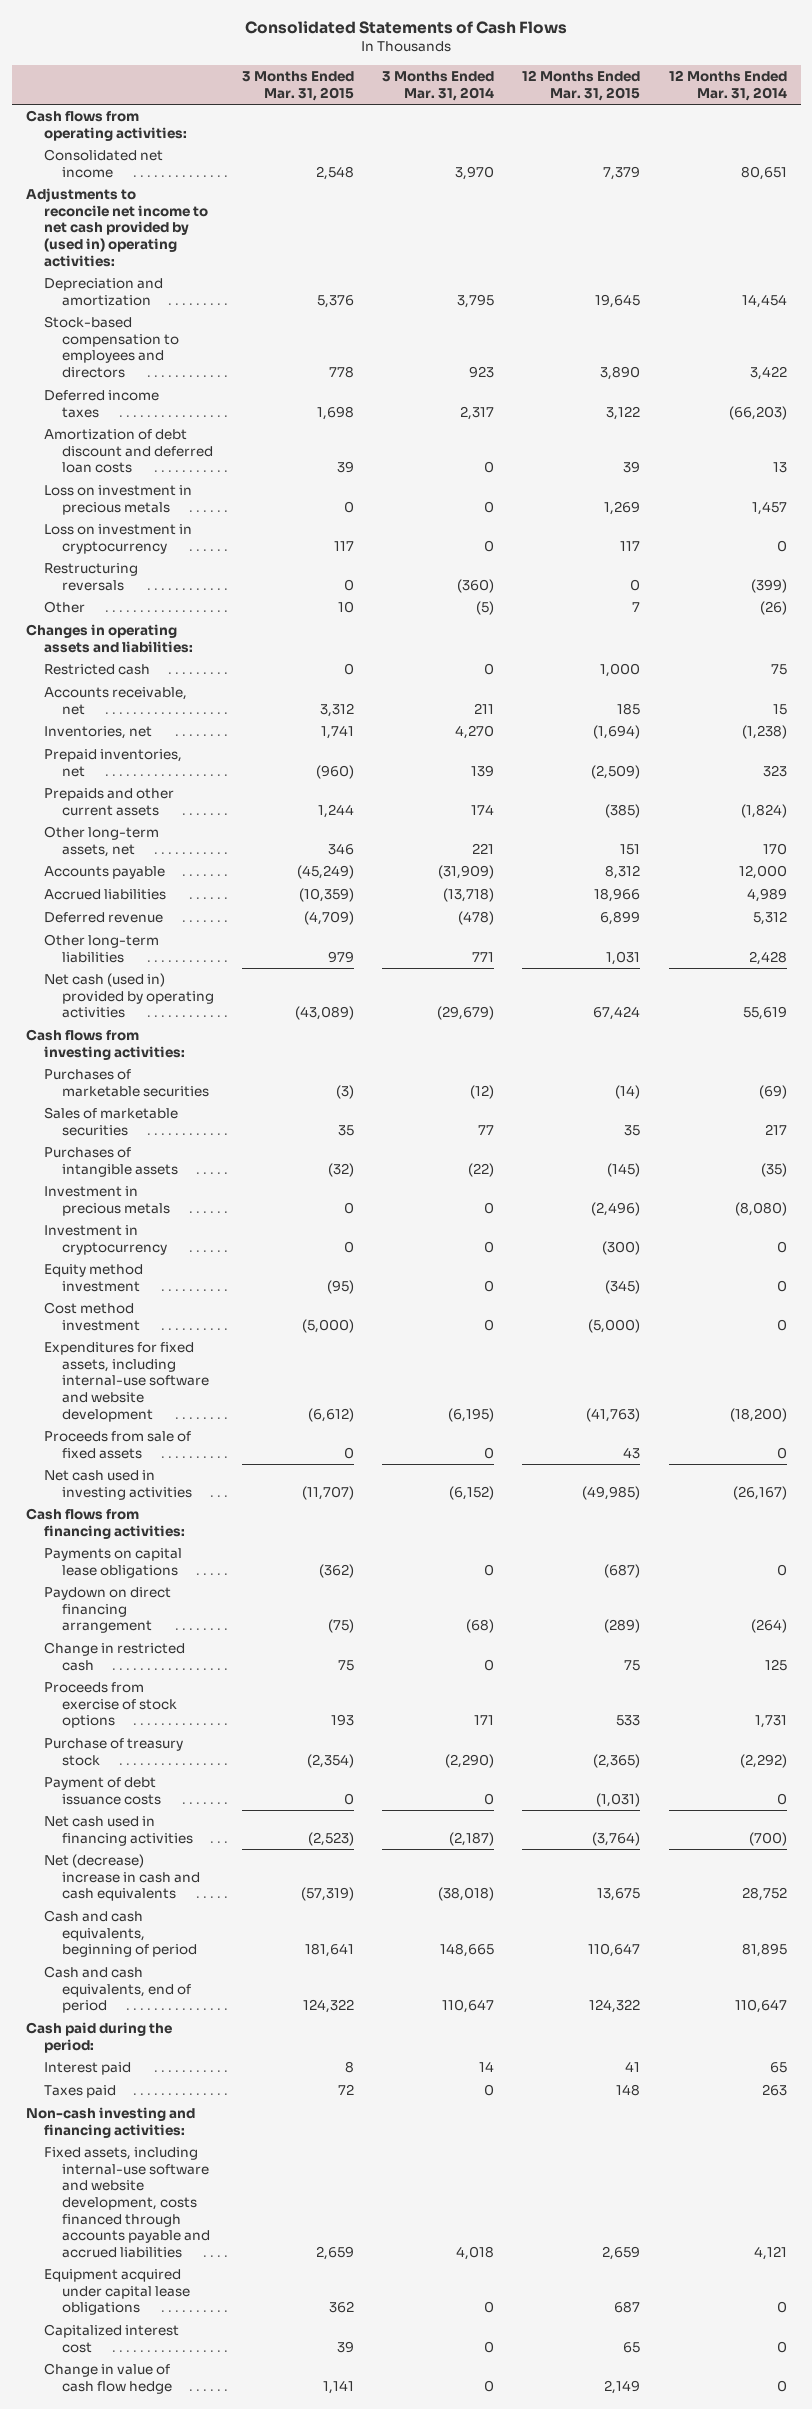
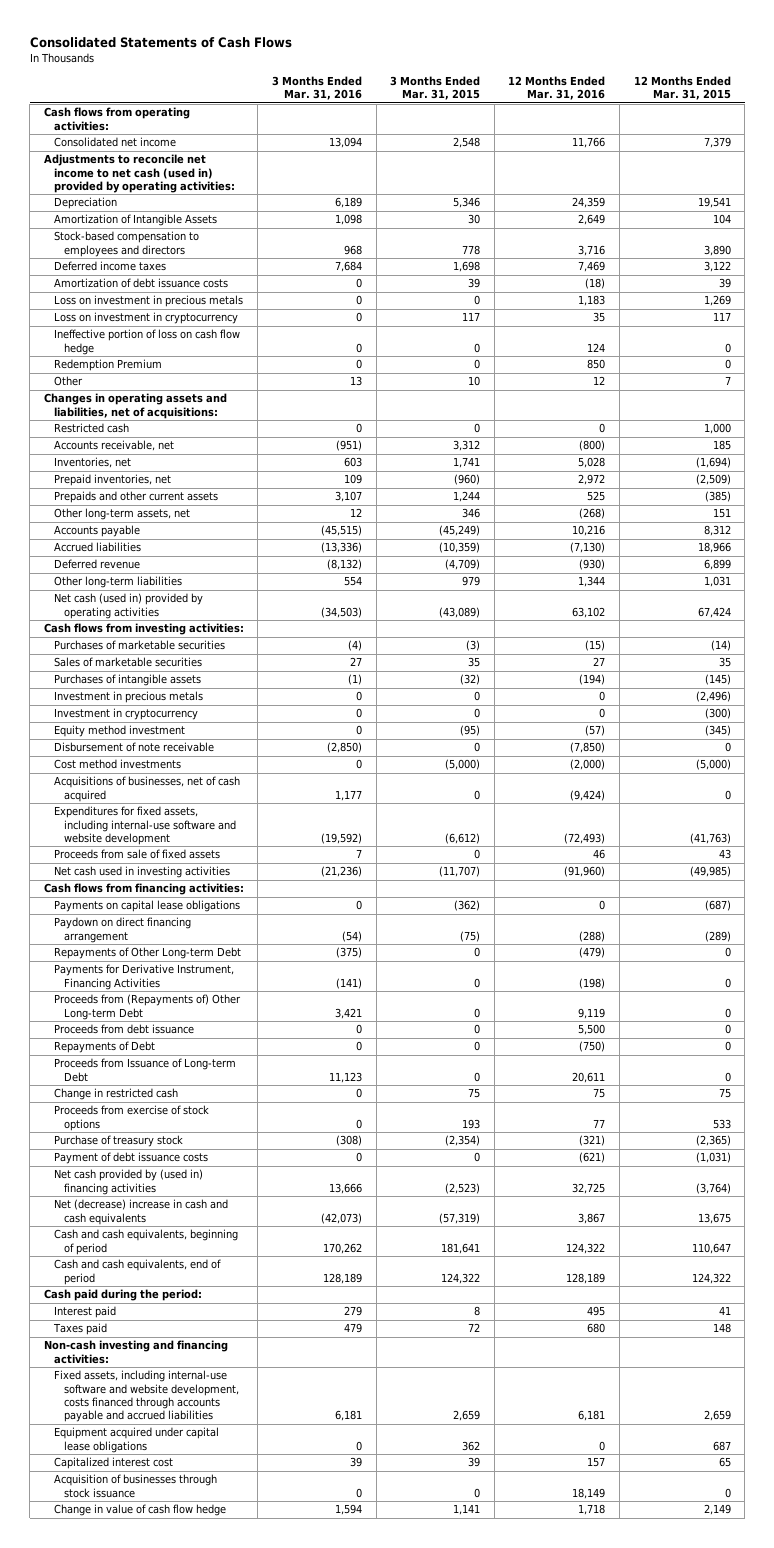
- | 3 Months Ended Mar. 31, 2015 | 3 Months Ended Mar. 31, 2014 | 12 Months Ended Mar. 31, 2015 | 12 Months Ended Mar. 31, 2014
+ | 3 Months Ended Mar. 31, 2016 | 3 Months Ended Mar. 31, 2015 | 12 Months Ended Mar. 31, 2016 | 12 Months Ended Mar. 31, 2015
- Adjustments to reconcile net income to net cash provided by (used in) operating activities:
- Depreciation and amortization | 5,376 | 3,795 | 19,645 | 14,454
+ Adjustments to reconcile net income to net cash (used in) provided by operating activities:
+ Depreciation | 6,189 | 5,346 | 24,359 | 19,541
+ Amortization of Intangible Assets | 1,098 | 30 | 2,649 | 104
- Amortization of debt discount and deferred loan costs | 39 | 0 | 39 | 13
+ Amortization of debt issuance costs | 0 | 39 | (18) | 39
- Restructuring reversals | 0 | (360) | 0 | (399)
+ Ineffective portion of loss on cash flow hedge | 0 | 0 | 124 | 0
+ Redemption Premium | 0 | 0 | 850 | 0
- Changes in operating assets and liabilities:
+ Changes in operating assets and liabilities, net of acquisitions:
- Cost method investment | (5,000) | 0 | (5,000) | 0
+ Disbursement of note receivable | (2,850) | 0 | (7,850) | 0
+ Cost method investments | 0 | (5,000) | (2,000) | (5,000)
+ Acquisitions of businesses, net of cash acquired | 1,177 | 0 | (9,424) | 0
+ Repayments of Other Long-term Debt | (375) | 0 | (479) | 0
+ Payments for Derivative Instrument, Financing Activities | (141) | 0 | (198) | 0
+ Proceeds from (Repayments of) Other Long-term Debt | 3,421 | 0 | 9,119 | 0
+ Proceeds from debt issuance | 0 | 0 | 5,500 | 0
+ Repayments of Debt | 0 | 0 | (750) | 0
+ Proceeds from Issuance of Long-term Debt | 11,123 | 0 | 20,611 | 0
- Net cash used in financing activities | (2,523) | (2,187) | (3,764) | (700)
+ Net cash provided by (used in) financing activities | 13,666 | (2,523) | 32,725 | (3,764)
+ Acquisition of businesses through stock issuance | 0 | 0 | 18,149 | 0

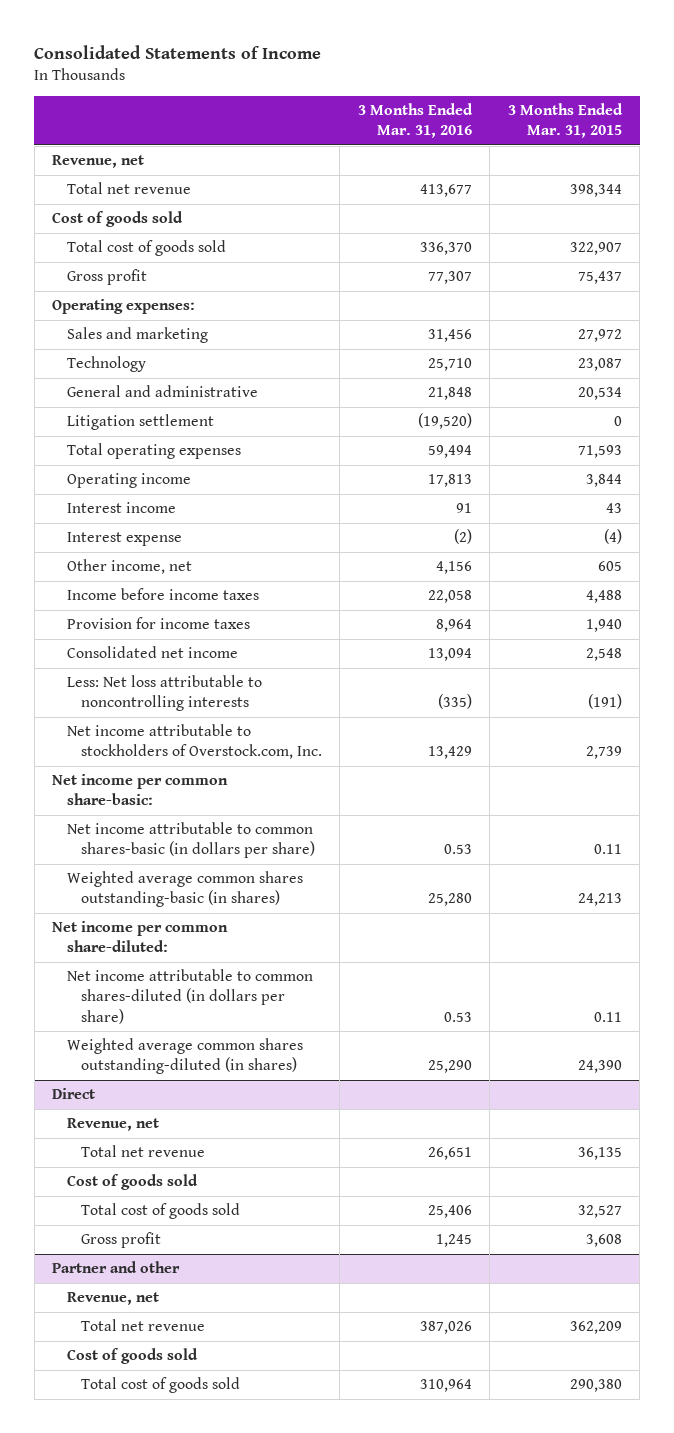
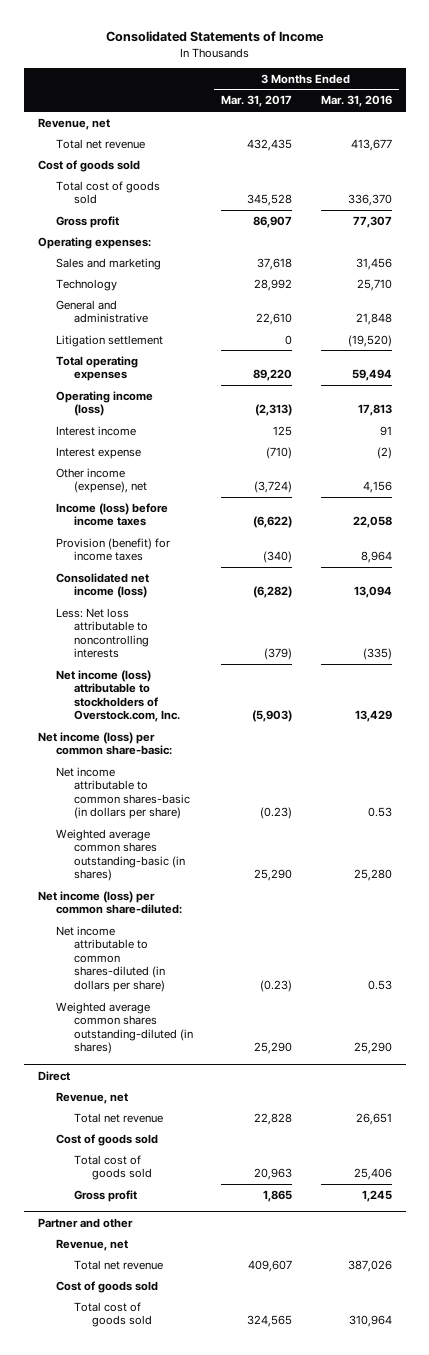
- | 3 Months Ended Mar. 31, 2016 | 3 Months Ended Mar. 31, 2015
+ | 3 Months Ended Mar. 31, 2017 | 3 Months Ended Mar. 31, 2016
- Operating income | 17,813 | 3,844
+ Operating income (loss) | (2,313) | 17,813
- Other income, net | 4,156 | 605
- Income before income taxes | 22,058 | 4,488
- Provision for income taxes | 8,964 | 1,940
- Consolidated net income | 13,094 | 2,548
+ Other income (expense), net | (3,724) | 4,156
+ Income (loss) before income taxes | (6,622) | 22,058
+ Provision (benefit) for income taxes | (340) | 8,964
+ Consolidated net income (loss) | (6,282) | 13,094
- Net income attributable to stockholders of Overstock.com, Inc. | 13,429 | 2,739
- Net income per common share-basic:
+ Net income (loss) attributable to stockholders of Overstock.com, Inc. | (5,903) | 13,429
+ Net income (loss) per common share-basic:
- Net income per common share-diluted:
+ Net income (loss) per common share-diluted:

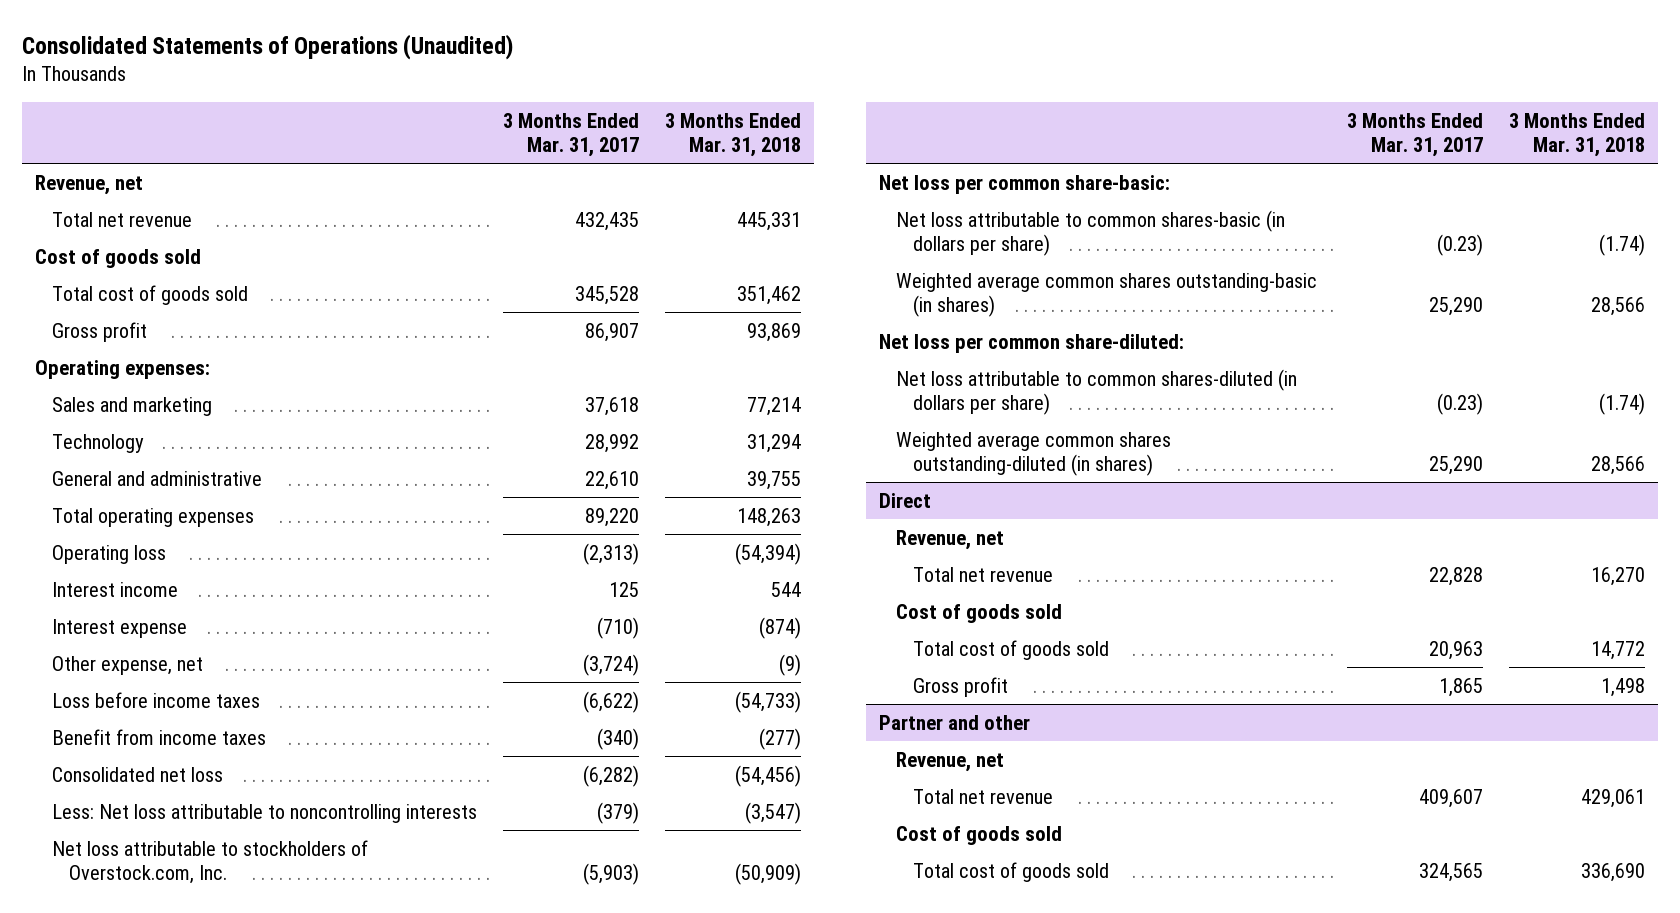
- Consolidated Statements of Income
+ Consolidated Statements of Operations (Unaudited)
- | 3 Months Ended Mar. 31, 2017 | 3 Months Ended Mar. 31, 2016
+ | 3 Months Ended Mar. 31, 2017 | 3 Months Ended Mar. 31, 2018
- Litigation settlement | 0 | (19,520)
- Operating income (loss) | (2,313) | 17,813
+ Operating loss | (2,313) | (54,394)
- Other income (expense), net | (3,724) | 4,156
- Income (loss) before income taxes | (6,622) | 22,058
- Provision (benefit) for income taxes | (340) | 8,964
- Consolidated net income (loss) | (6,282) | 13,094
+ Other expense, net | (3,724) | (9)
+ Loss before income taxes | (6,622) | (54,733)
+ Benefit from income taxes | (340) | (277)
+ Consolidated net loss | (6,282) | (54,456)
- Net income (loss) attributable to stockholders of Overstock.com, Inc. | (5,903) | 13,429
- Net income (loss) per common share-basic:
- Net income attributable to common shares-basic (in dollars per share) | (0.23) | 0.53
+ Net loss attributable to stockholders of Overstock.com, Inc. | (5,903) | (50,909)
+ Net loss per common share-basic:
+ Net loss attributable to common shares-basic (in dollars per share) | (0.23) | (1.74)
- Net income (loss) per common share-diluted:
- Net income attributable to common shares-diluted (in dollars per share) | (0.23) | 0.53
+ Net loss per common share-diluted:
+ Net loss attributable to common shares-diluted (in dollars per share) | (0.23) | (1.74)

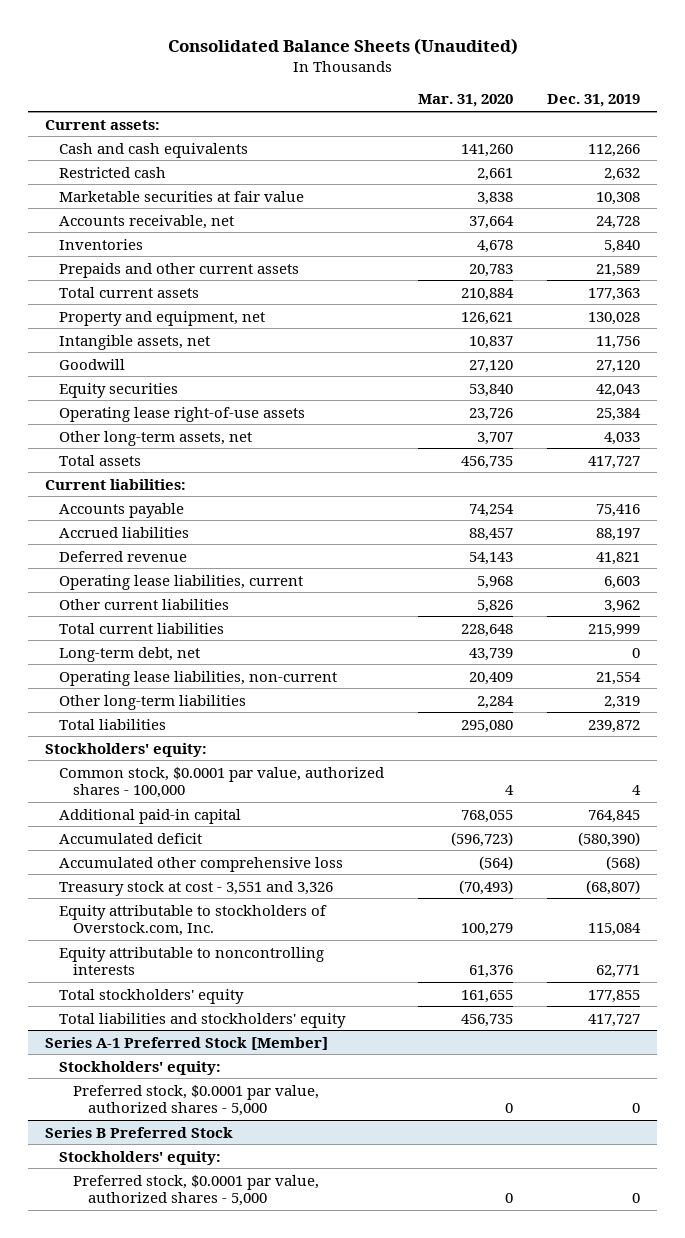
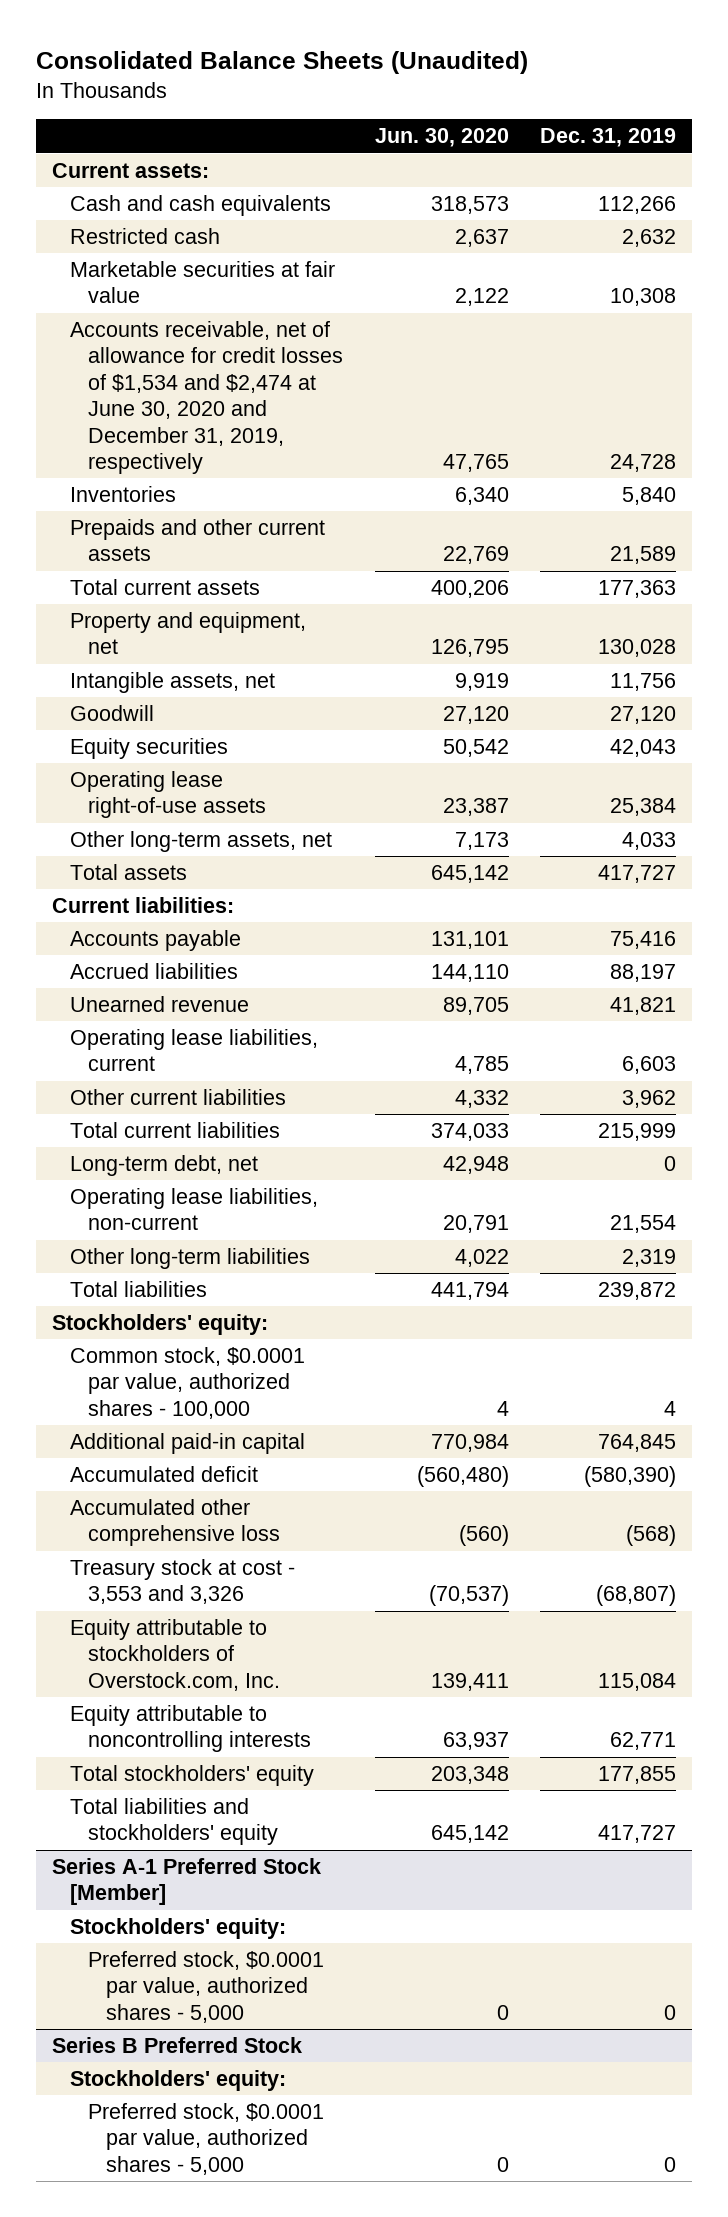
- | Mar. 31, 2020 | Dec. 31, 2019
+ | Jun. 30, 2020 | Dec. 31, 2019
- Accounts receivable, net | 37,664 | 24,728
+ Accounts receivable, net of allowance for credit losses of $1,534 and $2,474 at June 30, 2020 and December 31, 2019, respectively | 47,765 | 24,728
- Deferred revenue | 54,143 | 41,821
+ Unearned revenue | 89,705 | 41,821
- Treasury stock at cost - 3,551 and 3,326 | (70,493) | (68,807)
+ Treasury stock at cost - 3,553 and 3,326 | (70,537) | (68,807)

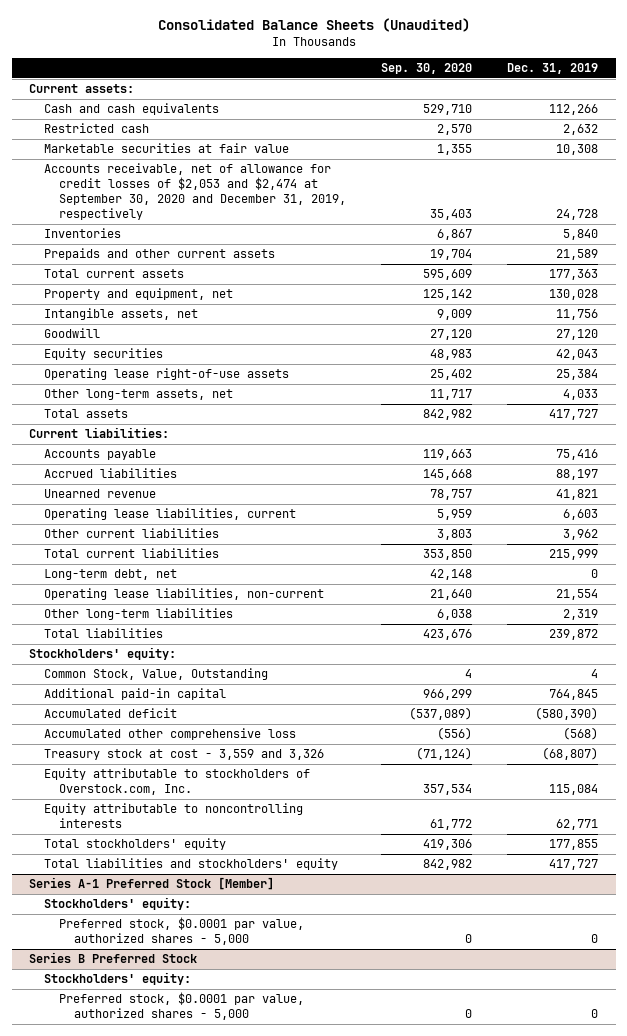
- | Jun. 30, 2020 | Dec. 31, 2019
+ | Sep. 30, 2020 | Dec. 31, 2019
- Accounts receivable, net of allowance for credit losses of $1,534 and $2,474 at June 30, 2020 and December 31, 2019, respectively | 47,765 | 24,728
+ Accounts receivable, net of allowance for credit losses of $2,053 and $2,474 at September 30, 2020 and December 31, 2019, respectively | 35,403 | 24,728
- Common stock, $0.0001 par value, authorized shares - 100,000 | 4 | 4
+ Common Stock, Value, Outstanding | 4 | 4
- Treasury stock at cost - 3,553 and 3,326 | (70,537) | (68,807)
+ Treasury stock at cost - 3,559 and 3,326 | (71,124) | (68,807)

